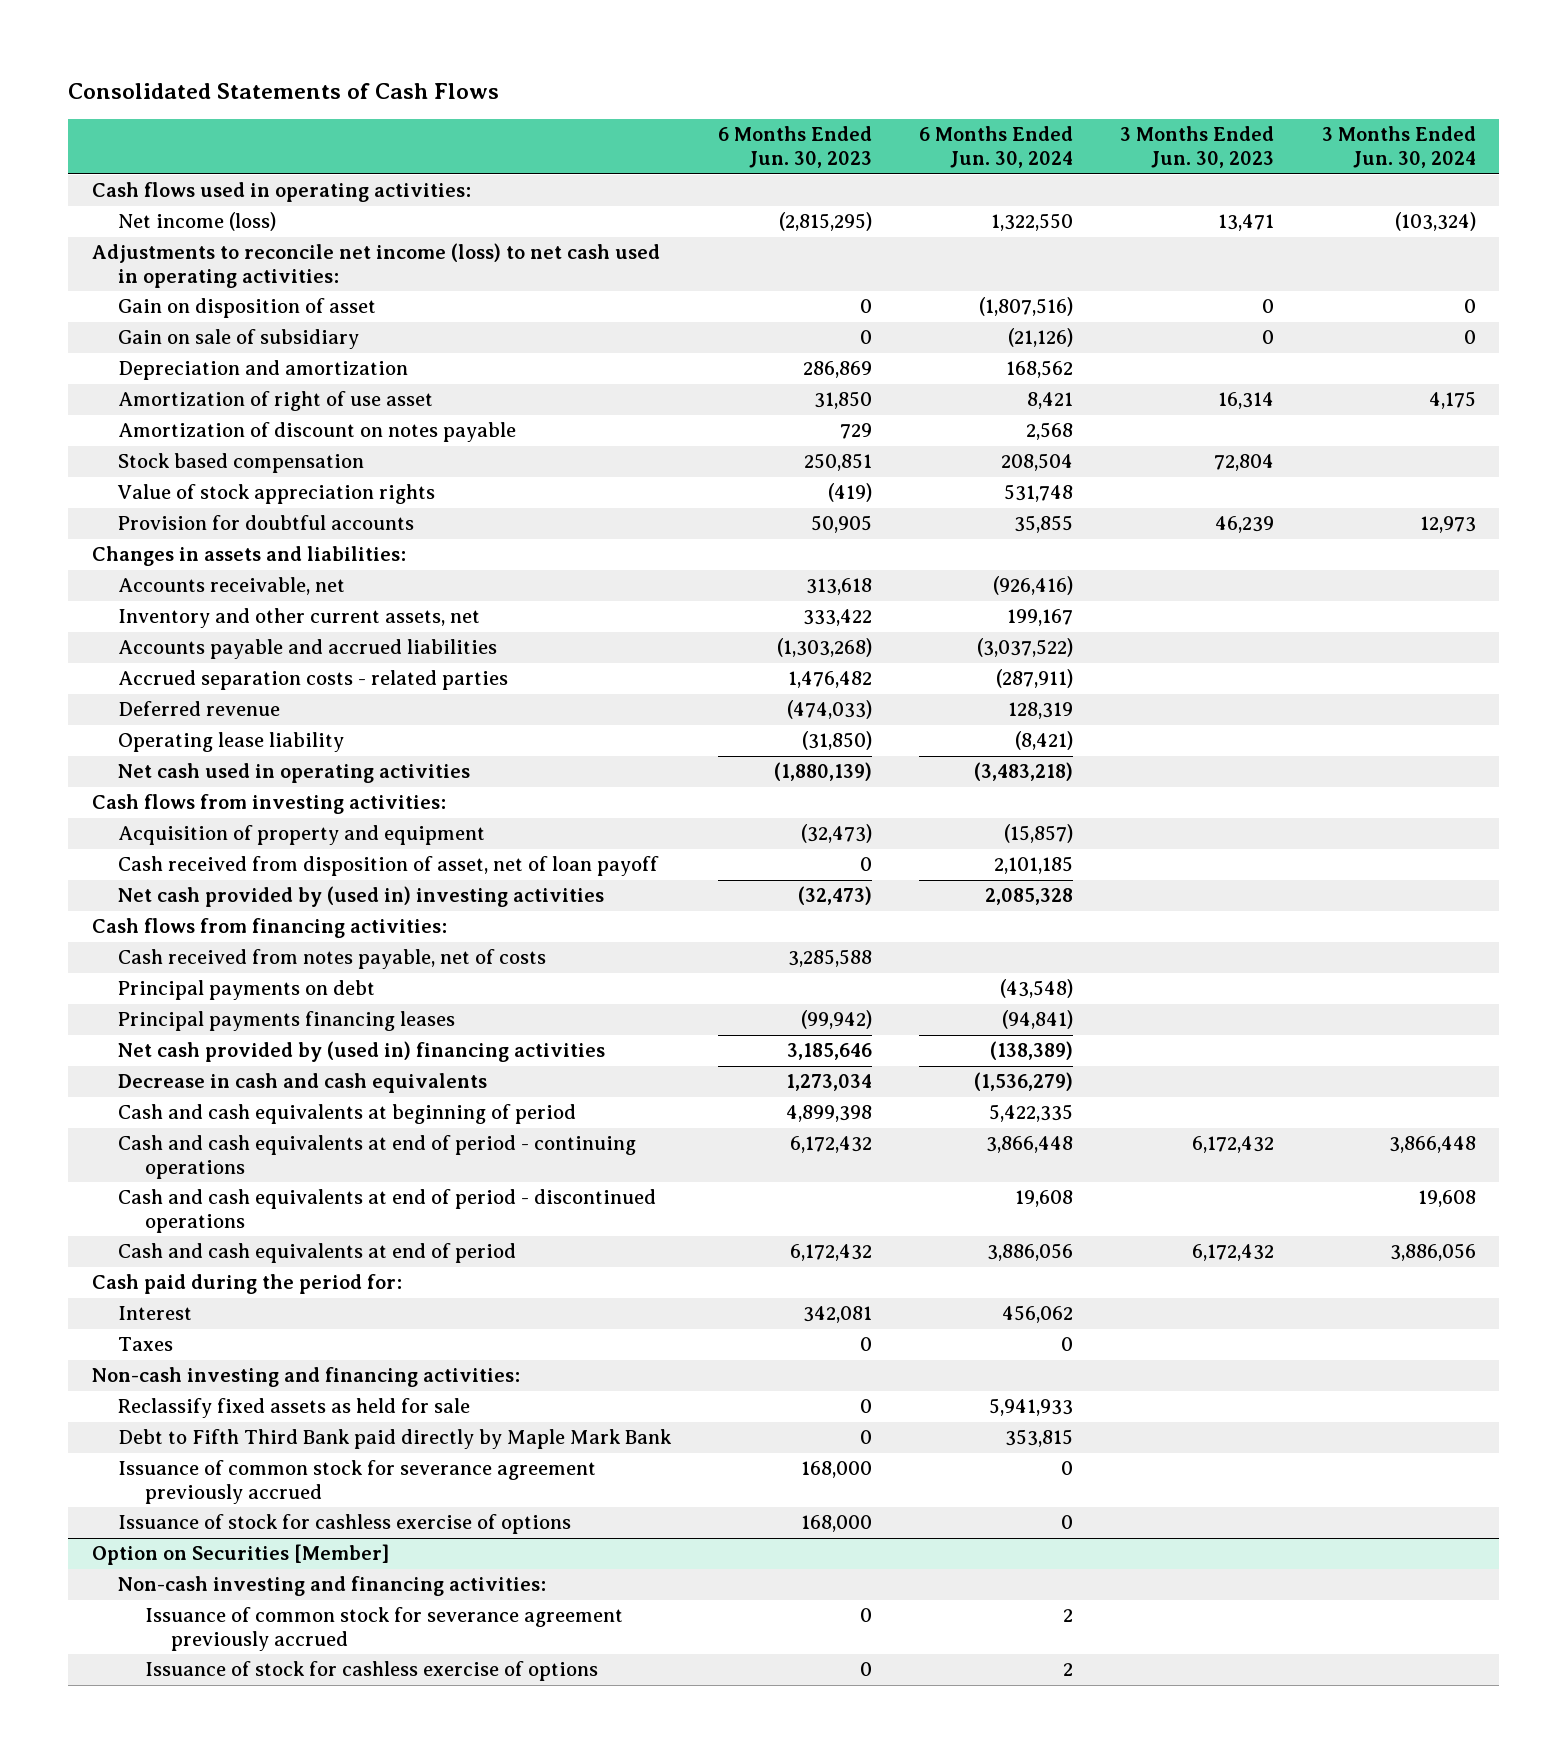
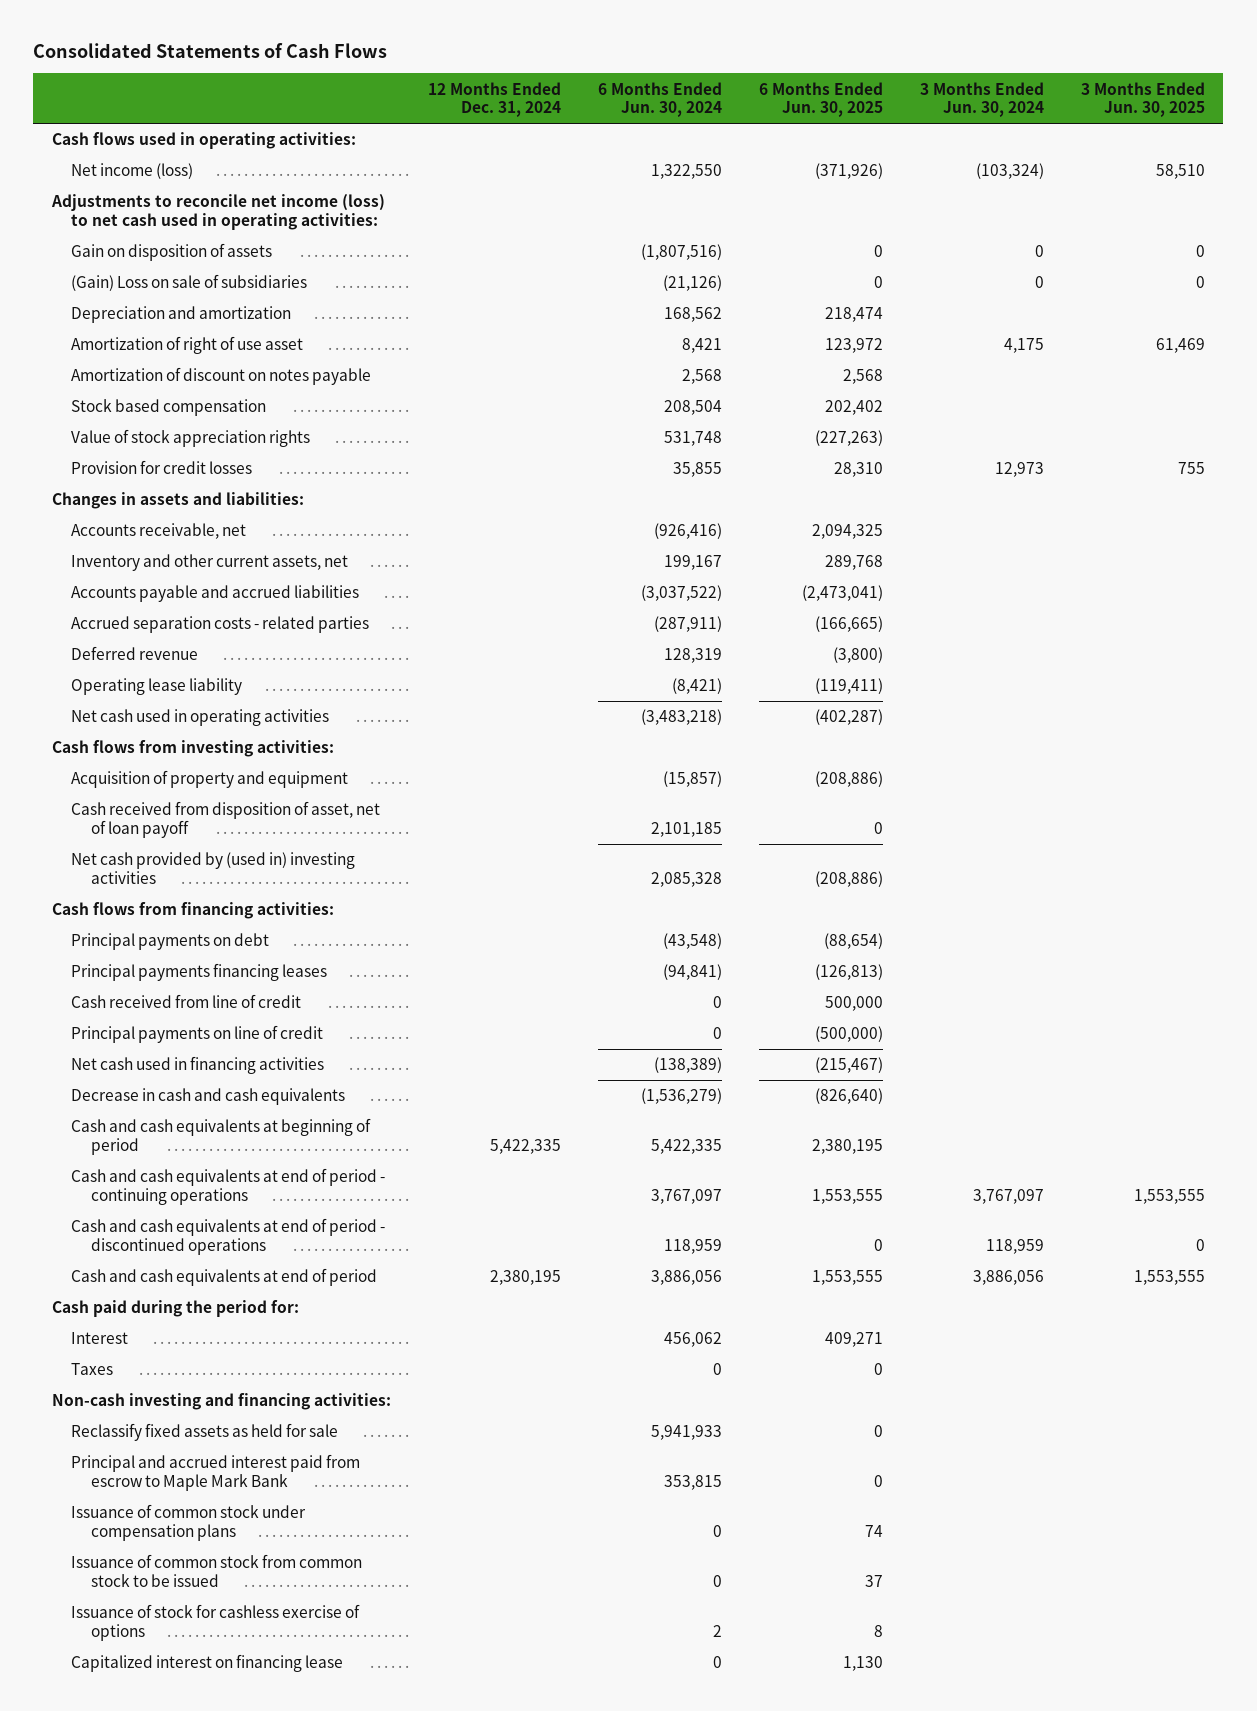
- | 6 Months Ended Jun. 30, 2023 | 6 Months Ended Jun. 30, 2024 | 3 Months Ended Jun. 30, 2023 | 3 Months Ended Jun. 30, 2024
+ | 12 Months Ended Dec. 31, 2024 | 6 Months Ended Jun. 30, 2024 | 6 Months Ended Jun. 30, 2025 | 3 Months Ended Jun. 30, 2024 | 3 Months Ended Jun. 30, 2025
- Gain on disposition of asset | 0 | (1,807,516) | 0 | 0
- Gain on sale of subsidiary | 0 | (21,126) | 0 | 0
+ Gain on disposition of assets | | (1,807,516) | 0 | 0 | 0
+ (Gain) Loss on sale of subsidiaries | | (21,126) | 0 | 0 | 0
- Provision for doubtful accounts | 50,905 | 35,855 | 46,239 | 12,973
+ Provision for credit losses | | 35,855 | 28,310 | 12,973 | 755
- Cash received from notes payable, net of costs | 3,285,588 | | |
- Net cash provided by (used in) financing activities | 3,185,646 | (138,389) | |
+ Cash received from line of credit | | 0 | 500,000 | |
+ Principal payments on line of credit | | 0 | (500,000) | |
+ Net cash used in financing activities | | (138,389) | (215,467) | |
- Cash and cash equivalents at end of period - continuing operations | 6,172,432 | 3,866,448 | 6,172,432 | 3,866,448
- Cash and cash equivalents at end of period - discontinued operations | | 19,608 | | 19,608
+ Cash and cash equivalents at end of period - continuing operations | | 3,767,097 | 1,553,555 | 3,767,097 | 1,553,555
+ Cash and cash equivalents at end of period - discontinued operations | | 118,959 | 0 | 118,959 | 0
- Debt to Fifth Third Bank paid directly by Maple Mark Bank | 0 | 353,815 | |
- Issuance of common stock for severance agreement previously accrued | 168,000 | 0 | |
- Issuance of stock for cashless exercise of options | 168,000 | 0 | |
- Option on Securities [Member]
- Non-cash investing and financing activities:
- Issuance of common stock for severance agreement previously accrued | 0 | 2 | |
+ Principal and accrued interest paid from escrow to Maple Mark Bank | | 353,815 | 0 | |
+ Issuance of common stock under compensation plans | | 0 | 74 | |
+ Issuance of common stock from common stock to be issued | | 0 | 37 | |
+ Capitalized interest on financing lease | | 0 | 1,130 | |

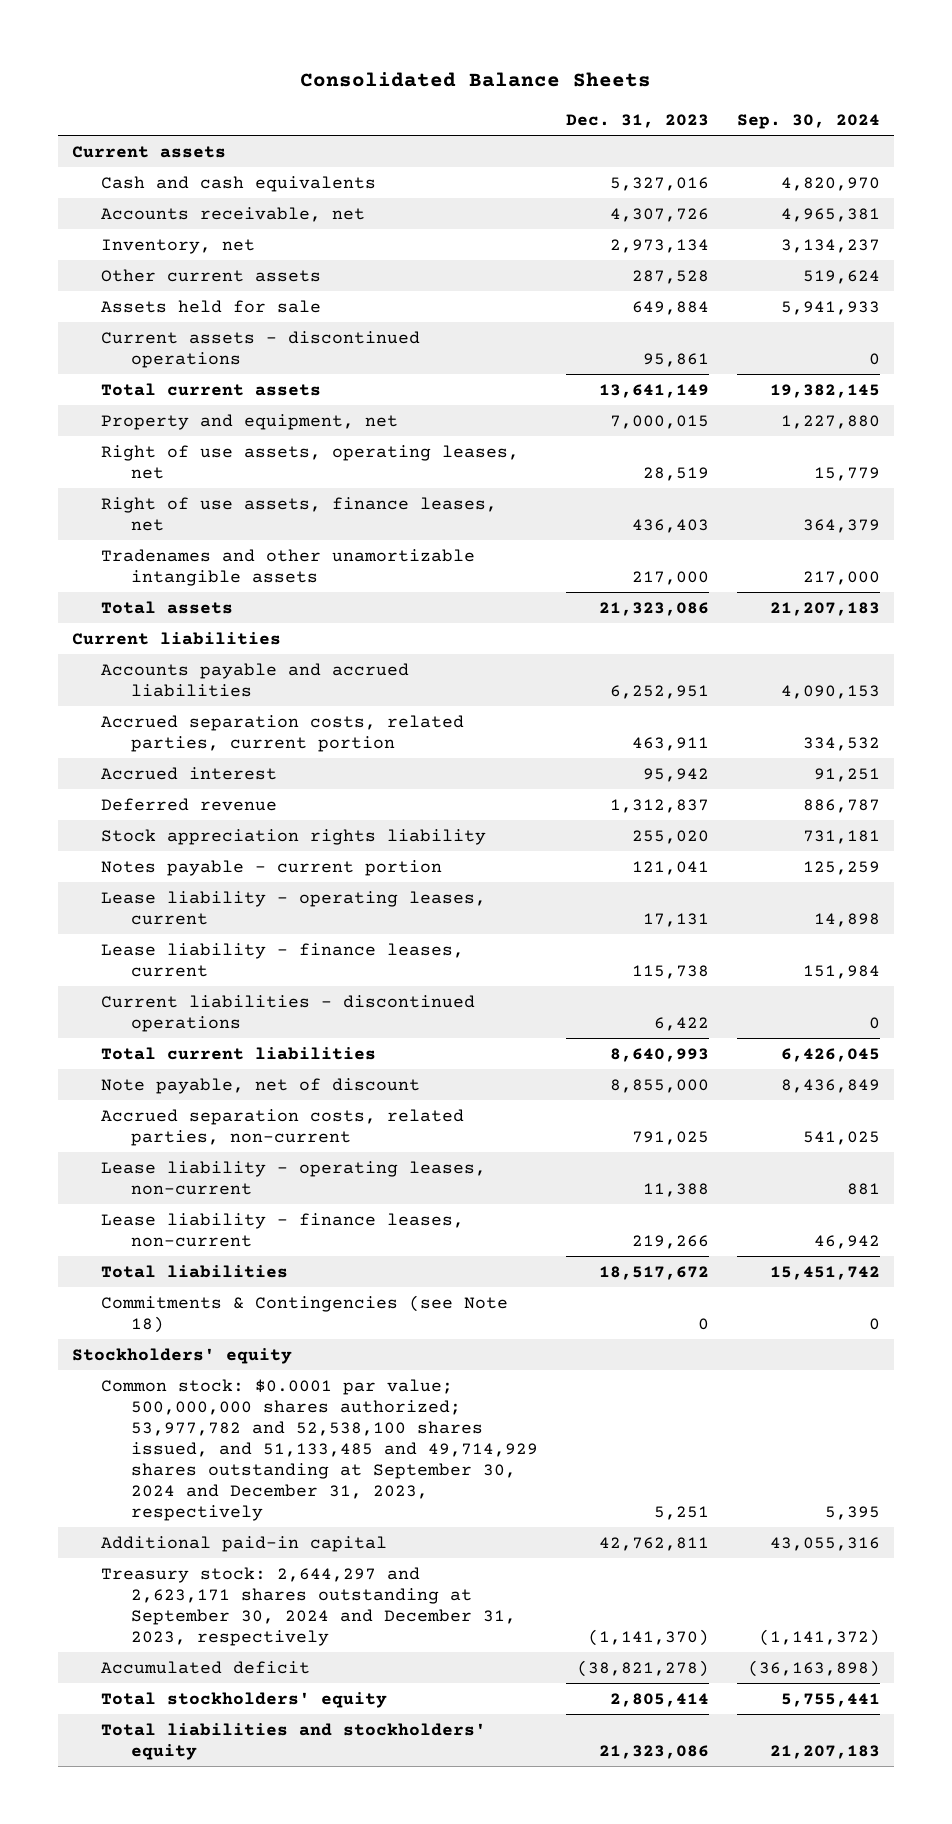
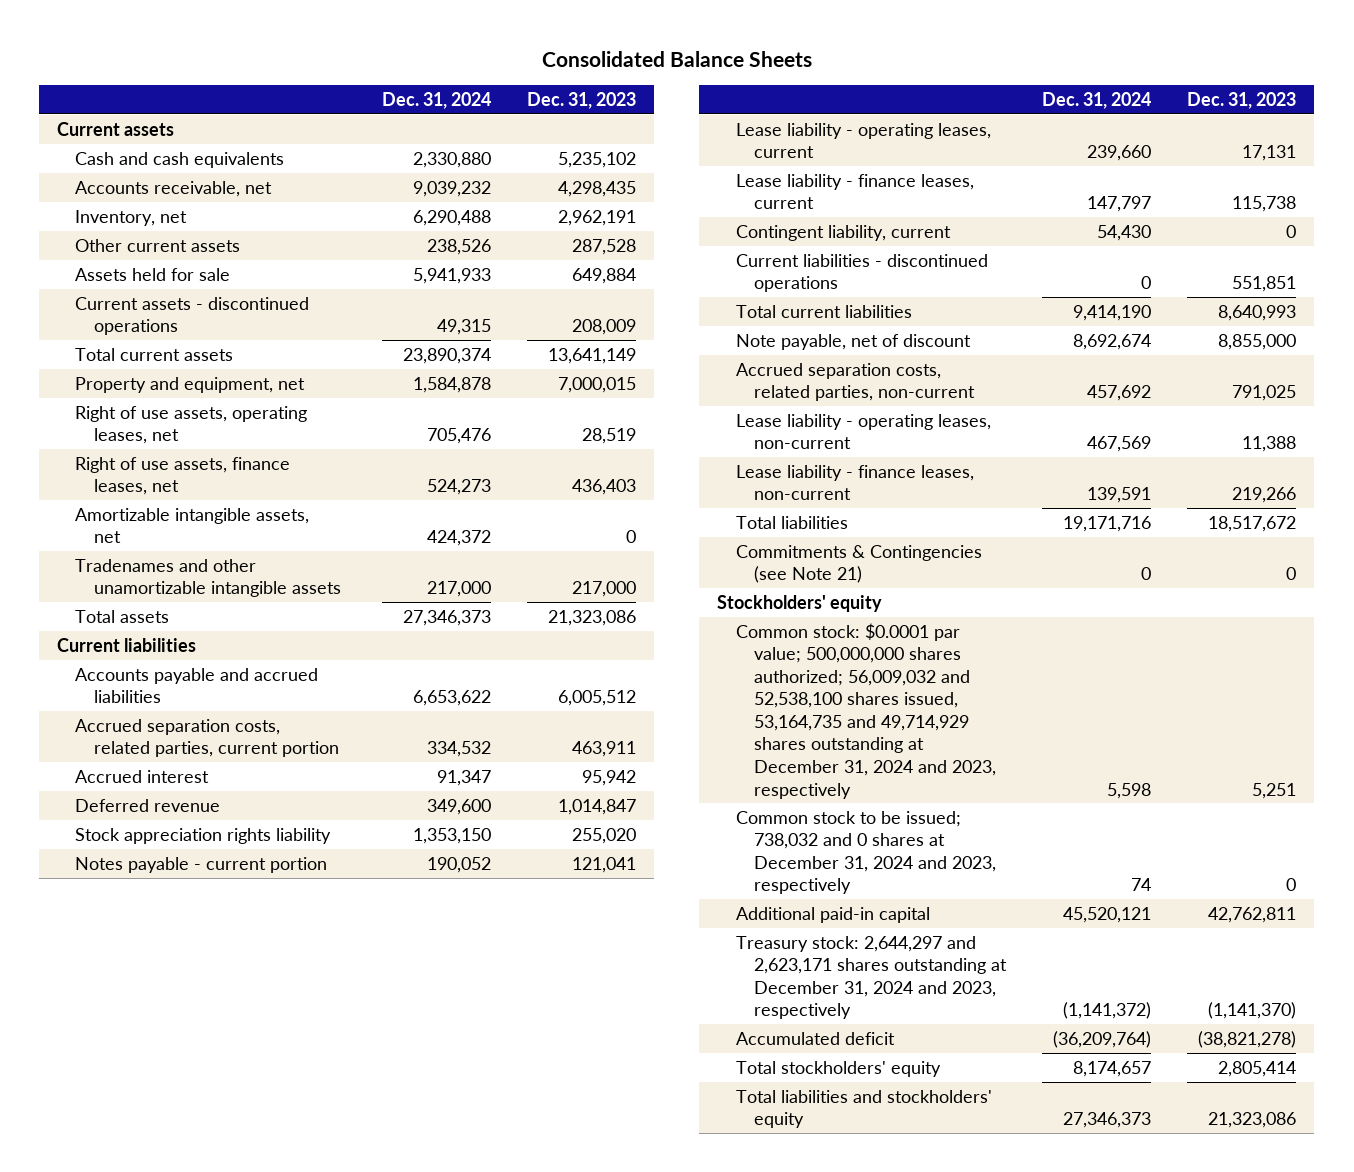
- | Dec. 31, 2023 | Sep. 30, 2024
+ | Dec. 31, 2024 | Dec. 31, 2023
- Cash and cash equivalents | 5,327,016 | 4,820,970
- Accounts receivable, net | 4,307,726 | 4,965,381
- Inventory, net | 2,973,134 | 3,134,237
+ Cash and cash equivalents | 2,330,880 | 5,235,102
+ Accounts receivable, net | 9,039,232 | 4,298,435
+ Inventory, net | 6,290,488 | 2,962,191
- Current assets - discontinued operations | 95,861 | 0
+ Current assets - discontinued operations | 49,315 | 208,009
+ Amortizable intangible assets, net | 424,372 | 0
- Accounts payable and accrued liabilities | 6,252,951 | 4,090,153
+ Accounts payable and accrued liabilities | 6,653,622 | 6,005,512
- Deferred revenue | 1,312,837 | 886,787
+ Deferred revenue | 349,600 | 1,014,847
- Current liabilities - discontinued operations | 6,422 | 0
+ Contingent liability, current | 54,430 | 0
+ Current liabilities - discontinued operations | 0 | 551,851
- Commitments & Contingencies (see Note 18) | 0 | 0
+ Commitments & Contingencies (see Note 21) | 0 | 0
- Common stock: $0.0001 par value; 500,000,000 shares authorized; 53,977,782 and 52,538,100 shares issued, and 51,133,485 and 49,714,929 shares outstanding at September 30, 2024 and December 31, 2023, respectively | 5,251 | 5,395
+ Common stock: $0.0001 par value; 500,000,000 shares authorized; 56,009,032 and 52,538,100 shares issued, 53,164,735 and 49,714,929 shares outstanding at December 31, 2024 and 2023, respectively | 5,598 | 5,251
+ Common stock to be issued; 738,032 and 0 shares at December 31, 2024 and 2023, respectively | 74 | 0
- Treasury stock: 2,644,297 and 2,623,171 shares outstanding at September 30, 2024 and December 31, 2023, respectively | (1,141,370) | (1,141,372)
+ Treasury stock: 2,644,297 and 2,623,171 shares outstanding at December 31, 2024 and 2023, respectively | (1,141,372) | (1,141,370)

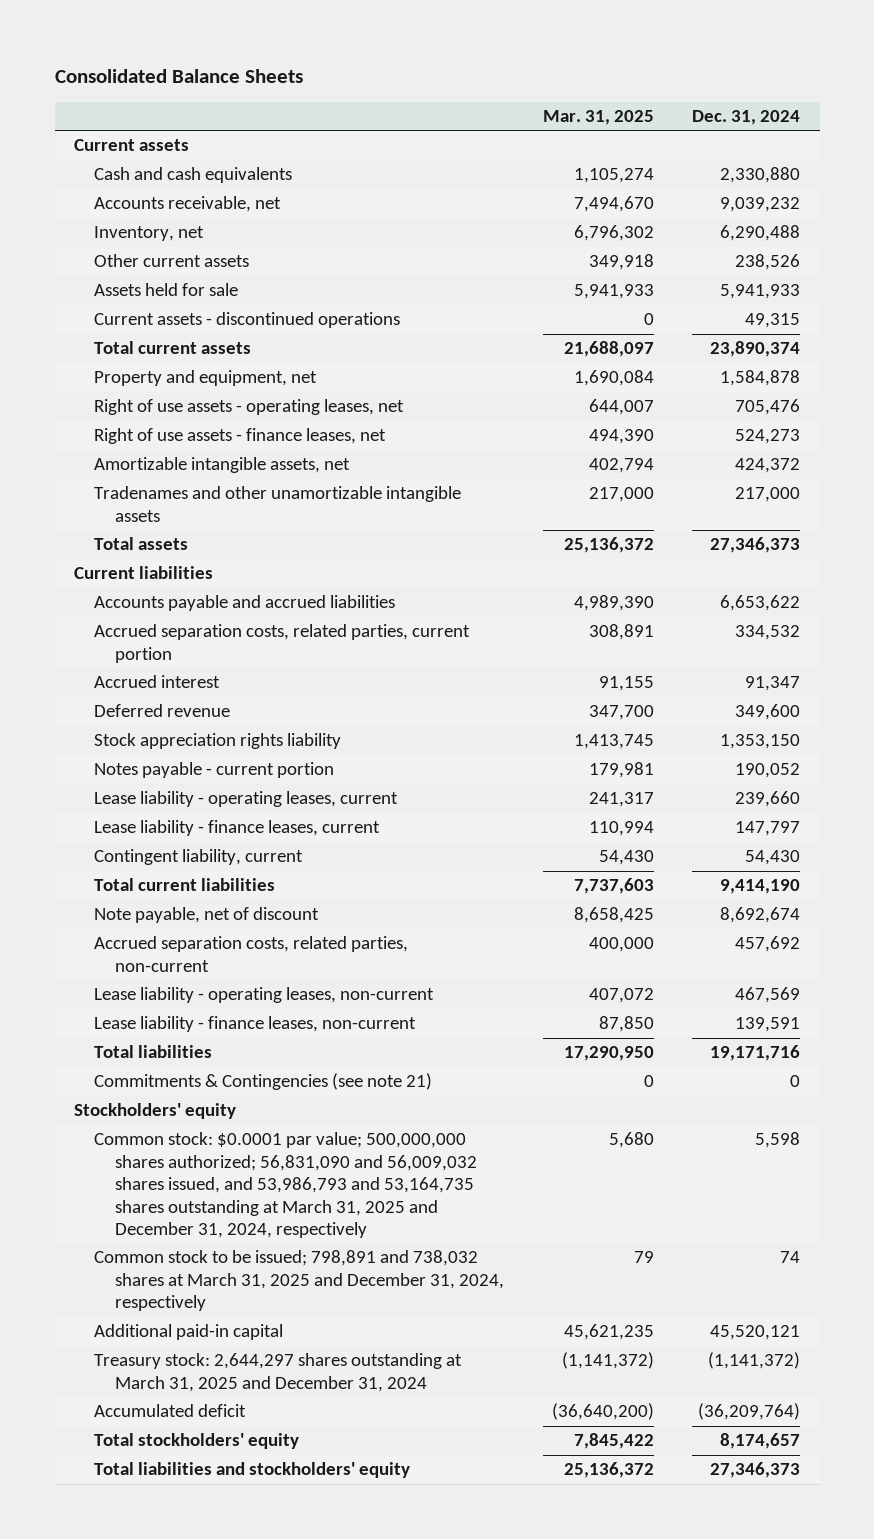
- | Dec. 31, 2024 | Dec. 31, 2023
+ | Mar. 31, 2025 | Dec. 31, 2024
- Right of use assets, operating leases, net | 705,476 | 28,519
- Right of use assets, finance leases, net | 524,273 | 436,403
+ Right of use assets - operating leases, net | 644,007 | 705,476
+ Right of use assets - finance leases, net | 494,390 | 524,273
- Current liabilities - discontinued operations | 0 | 551,851
- Commitments & Contingencies (see Note 21) | 0 | 0
+ Commitments & Contingencies (see note 21) | 0 | 0
- Common stock: $0.0001 par value; 500,000,000 shares authorized; 56,009,032 and 52,538,100 shares issued, 53,164,735 and 49,714,929 shares outstanding at December 31, 2024 and 2023, respectively | 5,598 | 5,251
- Common stock to be issued; 738,032 and 0 shares at December 31, 2024 and 2023, respectively | 74 | 0
+ Common stock: $0.0001 par value; 500,000,000 shares authorized; 56,831,090 and 56,009,032 shares issued, and 53,986,793 and 53,164,735 shares outstanding at March 31, 2025 and December 31, 2024, respectively | 5,680 | 5,598
+ Common stock to be issued; 798,891 and 738,032 shares at March 31, 2025 and December 31, 2024, respectively | 79 | 74
- Treasury stock: 2,644,297 and 2,623,171 shares outstanding at December 31, 2024 and 2023, respectively | (1,141,372) | (1,141,370)
+ Treasury stock: 2,644,297 shares outstanding at March 31, 2025 and December 31, 2024 | (1,141,372) | (1,141,372)

